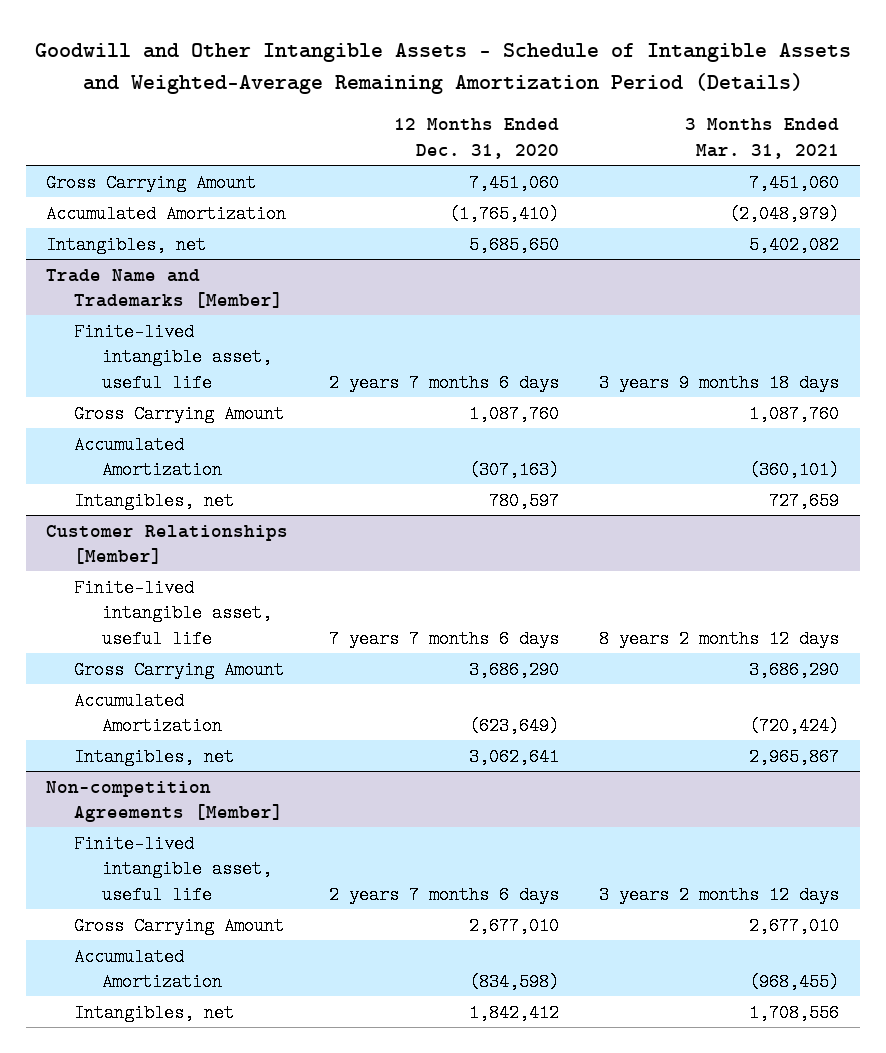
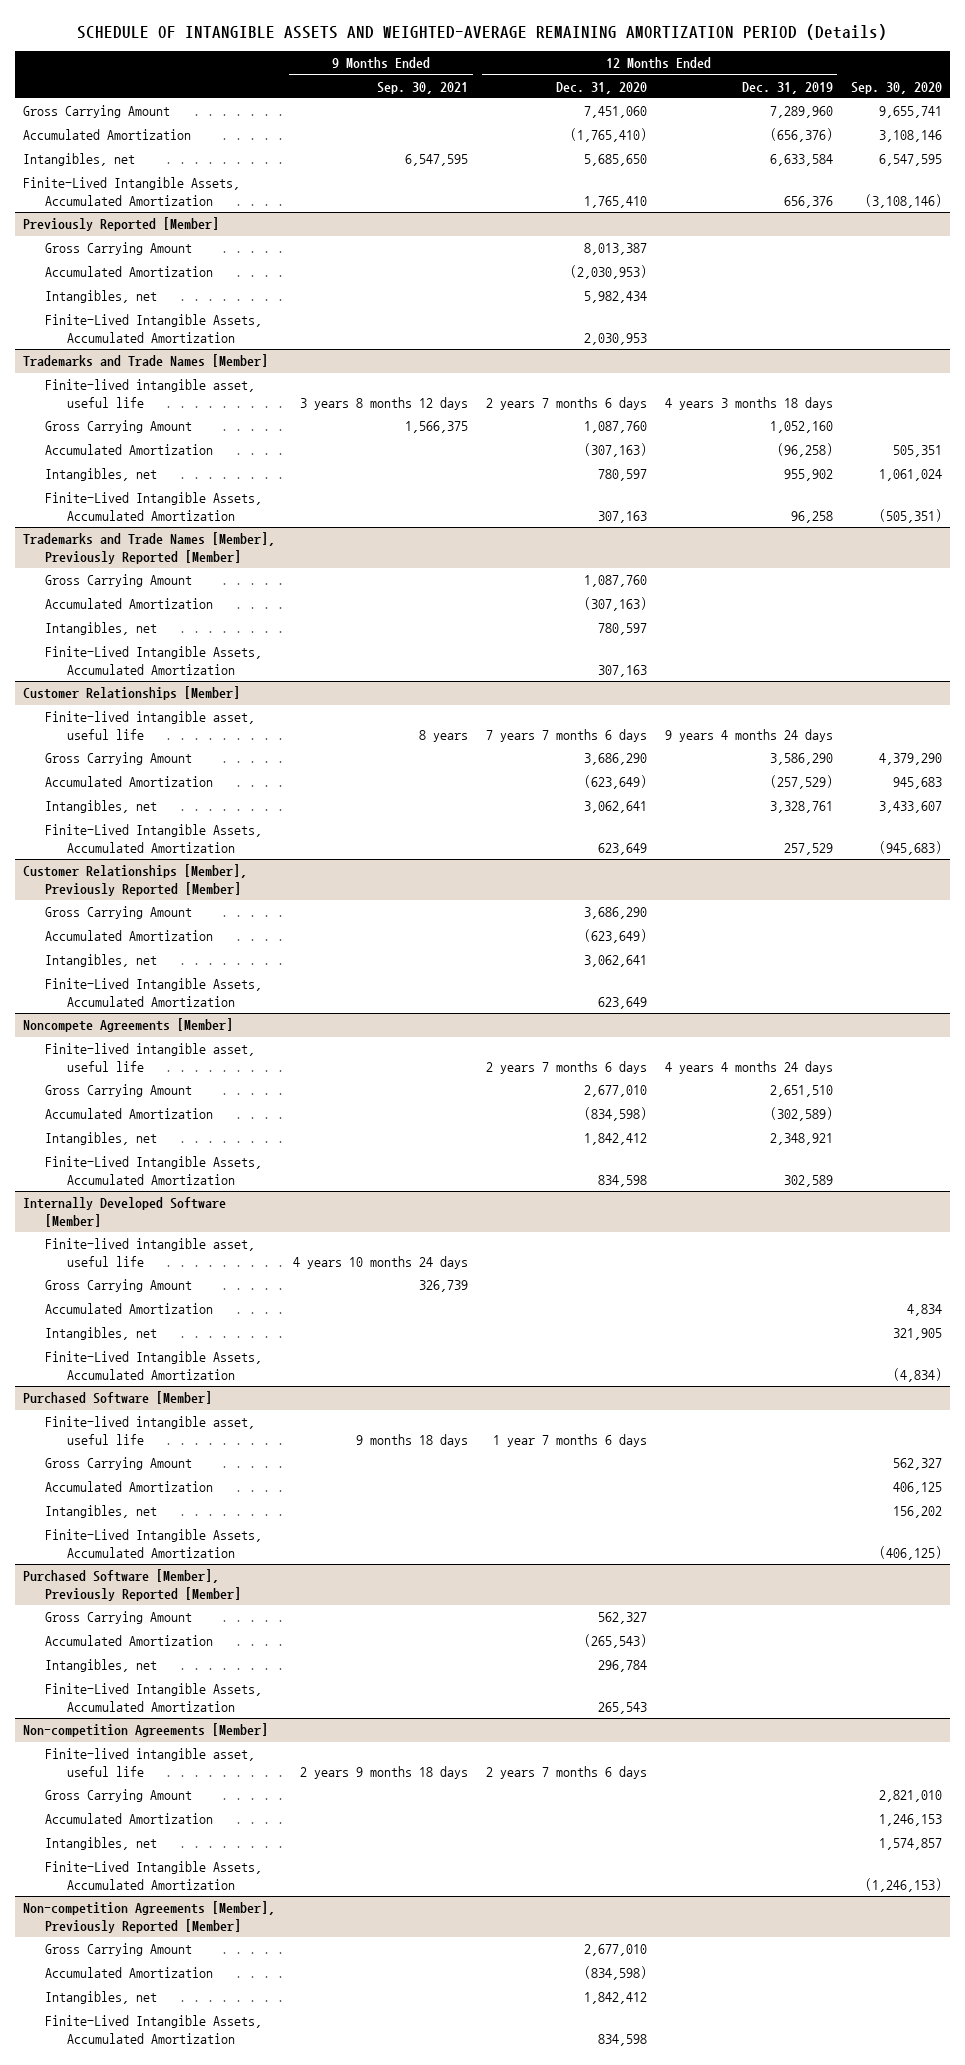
- Goodwill and Other Intangible Assets - Schedule of Intangible Assets and Weighted-Average Remaining Amortization Period (Details)
+ SCHEDULE OF INTANGIBLE ASSETS AND WEIGHTED-AVERAGE REMAINING AMORTIZATION PERIOD (Details)
- | 12 Months Ended Dec. 31, 2020 | 3 Months Ended Mar. 31, 2021
+ | 9 Months Ended Sep. 30, 2021 | 12 Months Ended Dec. 31, 2020 | 12 Months Ended Dec. 31, 2019 | Sep. 30, 2020
- Trade Name and Trademarks [Member]
+ Finite-Lived Intangible Assets, Accumulated Amortization | | 1,765,410 | 656,376 | (3,108,146)
+ Previously Reported [Member]
+ Gross Carrying Amount | | 8,013,387 | |
+ Accumulated Amortization | | (2,030,953) | |
+ Intangibles, net | | 5,982,434 | |
+ Finite-Lived Intangible Assets, Accumulated Amortization | | 2,030,953 | |
+ Trademarks and Trade Names [Member]
+ Finite-Lived Intangible Assets, Accumulated Amortization | | 307,163 | 96,258 | (505,351)
+ Trademarks and Trade Names [Member], Previously Reported [Member]
+ Gross Carrying Amount | | 1,087,760 | |
+ Accumulated Amortization | | (307,163) | |
+ Intangibles, net | | 780,597 | |
+ Finite-Lived Intangible Assets, Accumulated Amortization | | 307,163 | |
@ Customer Relationships [Member]
+ Finite-Lived Intangible Assets, Accumulated Amortization | | 623,649 | 257,529 | (945,683)
+ Customer Relationships [Member], Previously Reported [Member]
+ Gross Carrying Amount | | 3,686,290 | |
+ Accumulated Amortization | | (623,649) | |
+ Intangibles, net | | 3,062,641 | |
+ Finite-Lived Intangible Assets, Accumulated Amortization | | 623,649 | |
+ Noncompete Agreements [Member]
+ Finite-lived intangible asset, useful life | | 2 years 7 months 6 days | 4 years 4 months 24 days |
+ Gross Carrying Amount | | 2,677,010 | 2,651,510 |
+ Accumulated Amortization | | (834,598) | (302,589) |
+ Intangibles, net | | 1,842,412 | 2,348,921 |
+ Finite-Lived Intangible Assets, Accumulated Amortization | | 834,598 | 302,589 |
+ Internally Developed Software [Member]
+ Finite-lived intangible asset, useful life | 4 years 10 months 24 days | | |
+ Gross Carrying Amount | 326,739 | | |
+ Accumulated Amortization | | | | 4,834
+ Intangibles, net | | | | 321,905
+ Finite-Lived Intangible Assets, Accumulated Amortization | | | | (4,834)
+ Purchased Software [Member]
+ Finite-lived intangible asset, useful life | 9 months 18 days | 1 year 7 months 6 days | |
+ Gross Carrying Amount | | | | 562,327
+ Accumulated Amortization | | | | 406,125
+ Intangibles, net | | | | 156,202
+ Finite-Lived Intangible Assets, Accumulated Amortization | | | | (406,125)
+ Purchased Software [Member], Previously Reported [Member]
+ Gross Carrying Amount | | 562,327 | |
+ Accumulated Amortization | | (265,543) | |
+ Intangibles, net | | 296,784 | |
+ Finite-Lived Intangible Assets, Accumulated Amortization | | 265,543 | |
@ Non-competition Agreements [Member]
+ Gross Carrying Amount | | | | 2,821,010
+ Accumulated Amortization | | | | 1,246,153
+ Intangibles, net | | | | 1,574,857
+ Finite-Lived Intangible Assets, Accumulated Amortization | | | | (1,246,153)
+ Non-competition Agreements [Member], Previously Reported [Member]
+ Finite-Lived Intangible Assets, Accumulated Amortization | | 834,598 | |

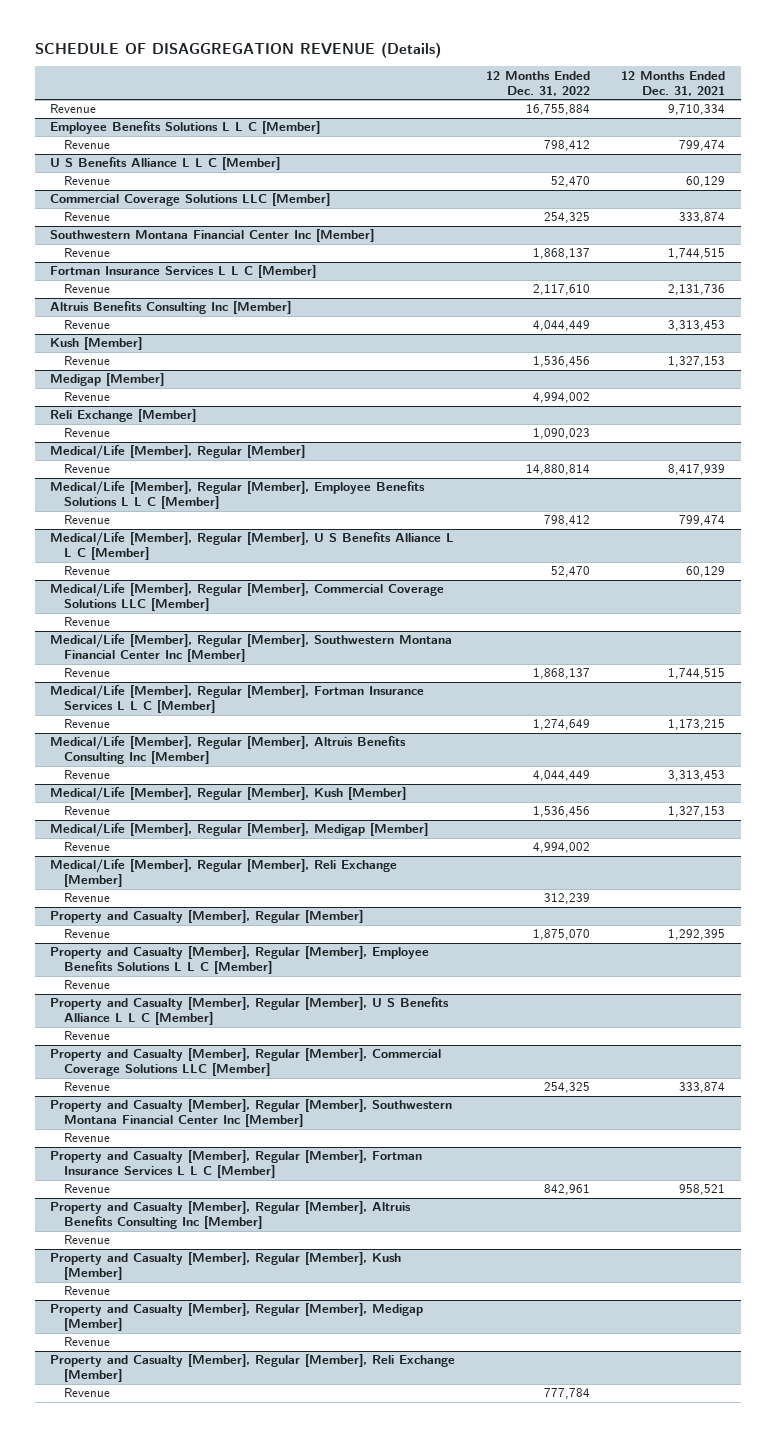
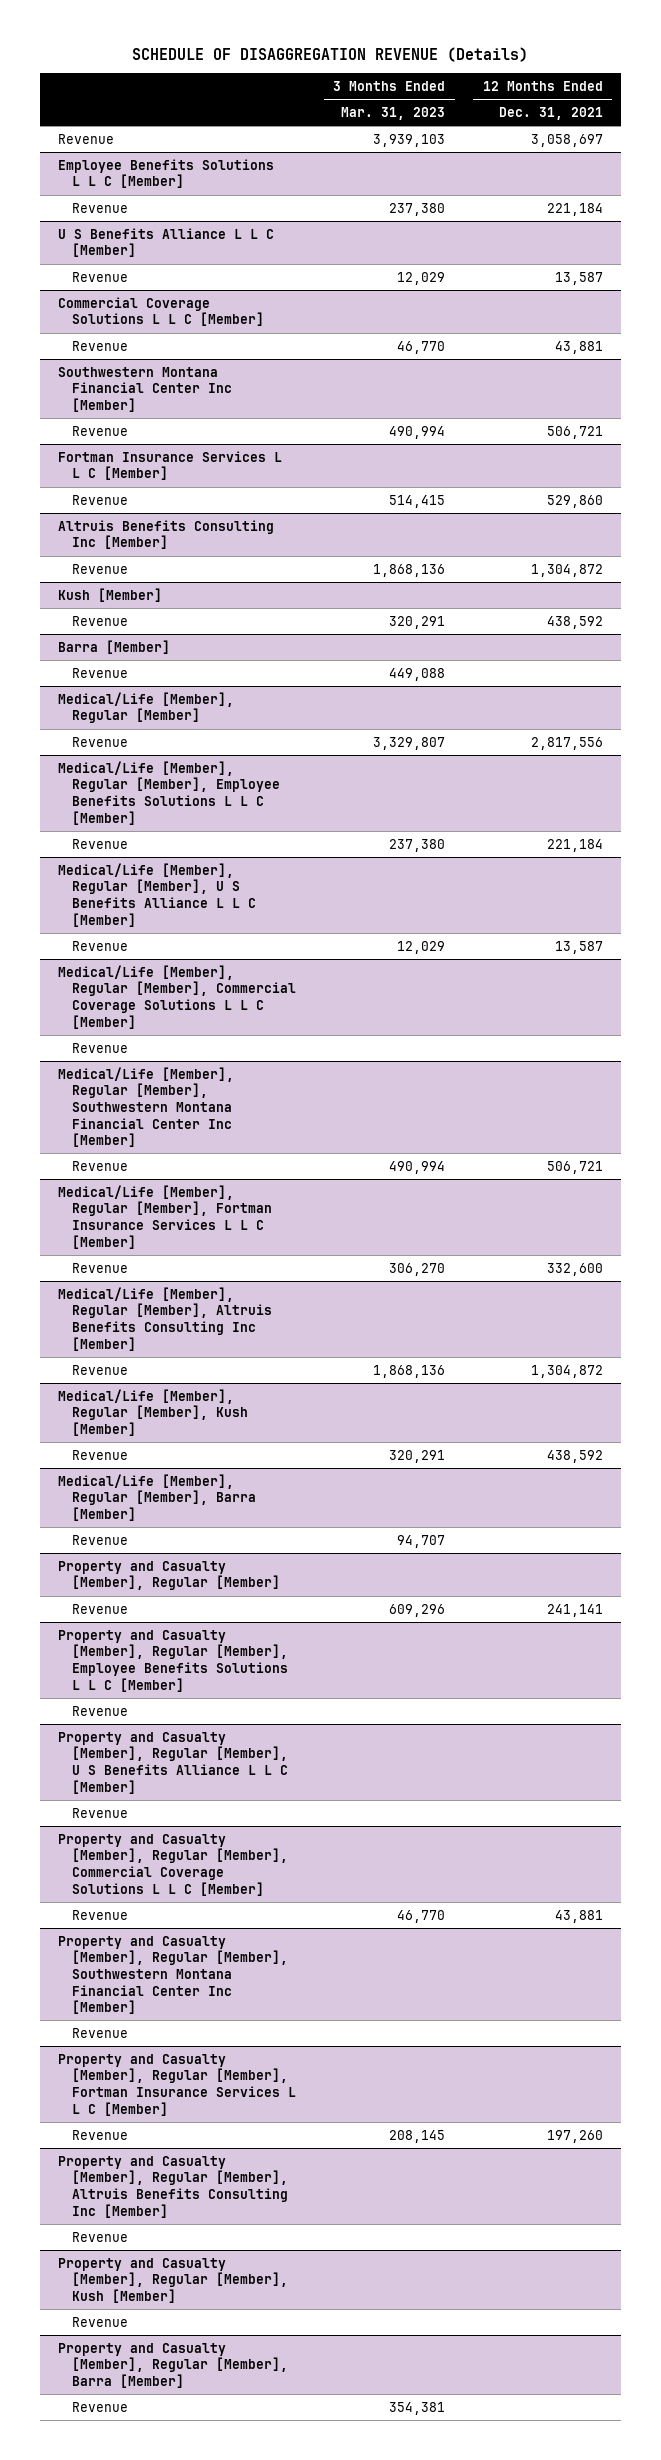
- | 12 Months Ended Dec. 31, 2022 | 12 Months Ended Dec. 31, 2021
+ | 3 Months Ended Mar. 31, 2023 | 12 Months Ended Dec. 31, 2021
- Revenue | 16,755,884 | 9,710,334
+ Revenue | 3,939,103 | 3,058,697
@ Employee Benefits Solutions L L C [Member]
- Revenue | 798,412 | 799,474
+ Revenue | 237,380 | 221,184
@ U S Benefits Alliance L L C [Member]
- Revenue | 52,470 | 60,129
- Commercial Coverage Solutions LLC [Member]
- Revenue | 254,325 | 333,874
@ U S Benefits Alliance L L C [Member]
+ Revenue | 12,029 | 13,587
+ Commercial Coverage Solutions L L C [Member]
+ Revenue | 46,770 | 43,881
@ Southwestern Montana Financial Center Inc [Member]
- Revenue | 1,868,137 | 1,744,515
+ Revenue | 490,994 | 506,721
@ Fortman Insurance Services L L C [Member]
- Revenue | 2,117,610 | 2,131,736
+ Revenue | 514,415 | 529,860
@ Altruis Benefits Consulting Inc [Member]
- Revenue | 4,044,449 | 3,313,453
+ Revenue | 1,868,136 | 1,304,872
@ Kush [Member]
- Revenue | 1,536,456 | 1,327,153
- Medigap [Member]
- Revenue | 4,994,002 |
- Reli Exchange [Member]
@ Kush [Member]
+ Revenue | 320,291 | 438,592
+ Barra [Member]
@ Medical/Life [Member], Regular [Member]
- Revenue | 14,880,814 | 8,417,939
+ Revenue | 3,329,807 | 2,817,556
@ Medical/Life [Member], Regular [Member], Employee Benefits Solutions L L C [Member]
- Revenue | 798,412 | 799,474
+ Revenue | 237,380 | 221,184
@ Medical/Life [Member], Regular [Member], U S Benefits Alliance L L C [Member]
- Revenue | 52,470 | 60,129
- Medical/Life [Member], Regular [Member], Commercial Coverage Solutions LLC [Member]
@ Medical/Life [Member], Regular [Member], U S Benefits Alliance L L C [Member]
+ Revenue | 12,029 | 13,587
+ Medical/Life [Member], Regular [Member], Commercial Coverage Solutions L L C [Member]
@ Medical/Life [Member], Regular [Member], Southwestern Montana Financial Center Inc [Member]
- Revenue | 1,868,137 | 1,744,515
+ Revenue | 490,994 | 506,721
@ Medical/Life [Member], Regular [Member], Fortman Insurance Services L L C [Member]
- Revenue | 1,274,649 | 1,173,215
+ Revenue | 306,270 | 332,600
@ Medical/Life [Member], Regular [Member], Altruis Benefits Consulting Inc [Member]
- Revenue | 4,044,449 | 3,313,453
+ Revenue | 1,868,136 | 1,304,872
@ Medical/Life [Member], Regular [Member], Kush [Member]
- Revenue | 1,536,456 | 1,327,153
- Medical/Life [Member], Regular [Member], Medigap [Member]
- Revenue | 4,994,002 |
- Medical/Life [Member], Regular [Member], Reli Exchange [Member]
@ Medical/Life [Member], Regular [Member], Kush [Member]
+ Revenue | 320,291 | 438,592
+ Medical/Life [Member], Regular [Member], Barra [Member]
@ Property and Casualty [Member], Regular [Member]
- Revenue | 1,875,070 | 1,292,395
+ Revenue | 609,296 | 241,141
- Property and Casualty [Member], Regular [Member], Commercial Coverage Solutions LLC [Member]
- Revenue | 254,325 | 333,874
+ Property and Casualty [Member], Regular [Member], Commercial Coverage Solutions L L C [Member]
+ Revenue | 46,770 | 43,881
@ Property and Casualty [Member], Regular [Member], Fortman Insurance Services L L C [Member]
- Revenue | 842,961 | 958,521
+ Revenue | 208,145 | 197,260
- Property and Casualty [Member], Regular [Member], Medigap [Member]
- Revenue
- Property and Casualty [Member], Regular [Member], Reli Exchange [Member]
+ Property and Casualty [Member], Regular [Member], Barra [Member]

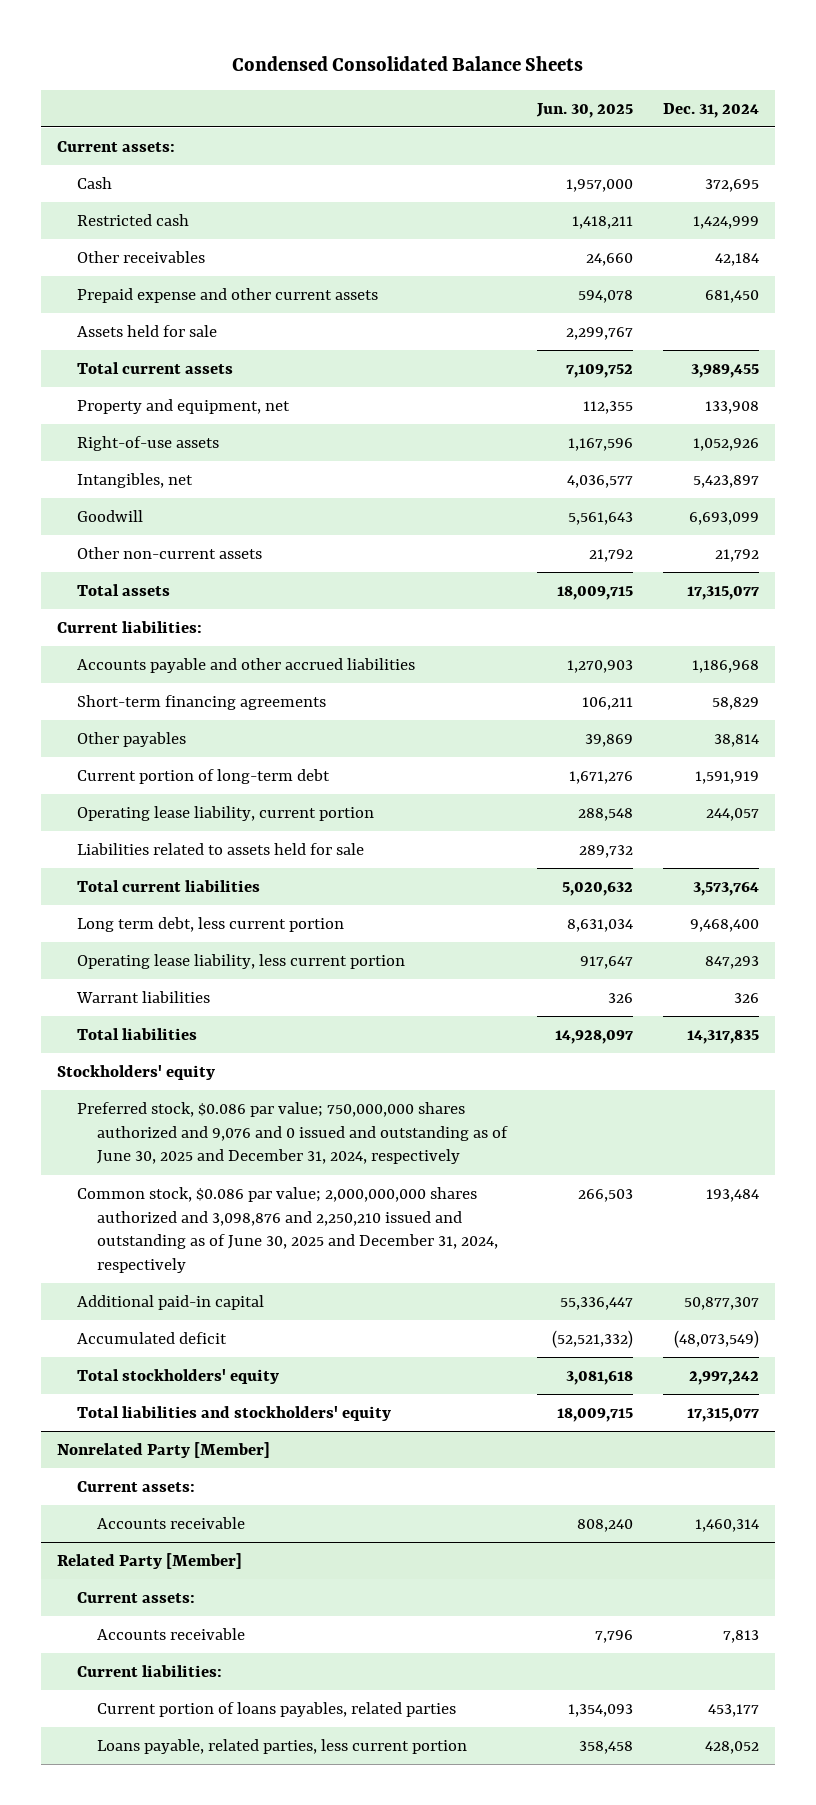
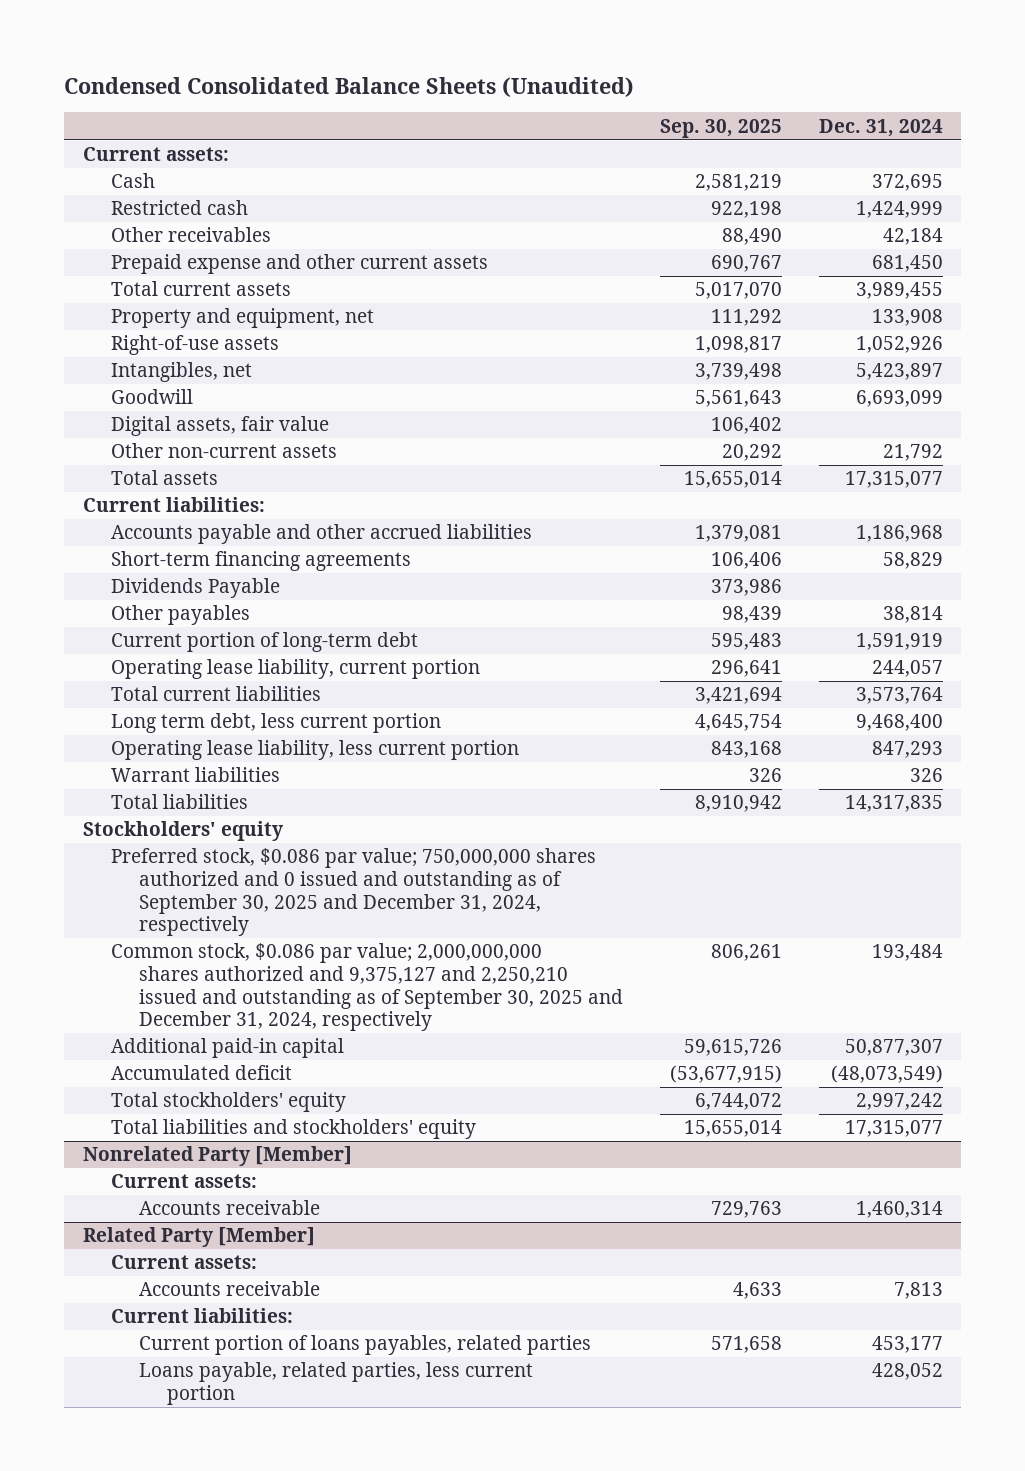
- Condensed Consolidated Balance Sheets
+ Condensed Consolidated Balance Sheets (Unaudited)
- | Jun. 30, 2025 | Dec. 31, 2024
+ | Sep. 30, 2025 | Dec. 31, 2024
- Assets held for sale | 2,299,767 |
+ Digital assets, fair value | 106,402 |
+ Dividends Payable | 373,986 |
- Liabilities related to assets held for sale | 289,732 |
- Preferred stock, $0.086 par value; 750,000,000 shares authorized and 9,076 and 0 issued and outstanding as of June 30, 2025 and December 31, 2024, respectively
- Common stock, $0.086 par value; 2,000,000,000 shares authorized and 3,098,876 and 2,250,210 issued and outstanding as of June 30, 2025 and December 31, 2024, respectively | 266,503 | 193,484
+ Preferred stock, $0.086 par value; 750,000,000 shares authorized and 0 issued and outstanding as of September 30, 2025 and December 31, 2024, respectively
+ Common stock, $0.086 par value; 2,000,000,000 shares authorized and 9,375,127 and 2,250,210 issued and outstanding as of September 30, 2025 and December 31, 2024, respectively | 806,261 | 193,484

